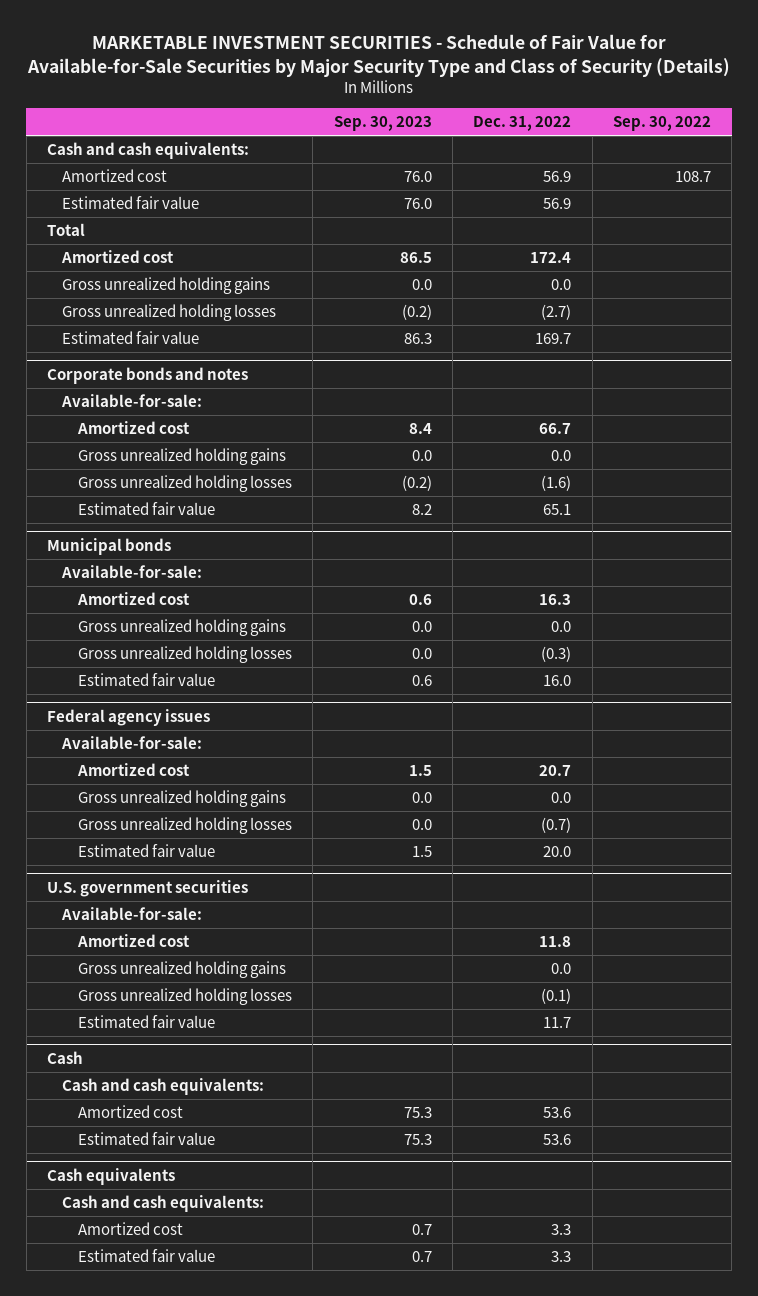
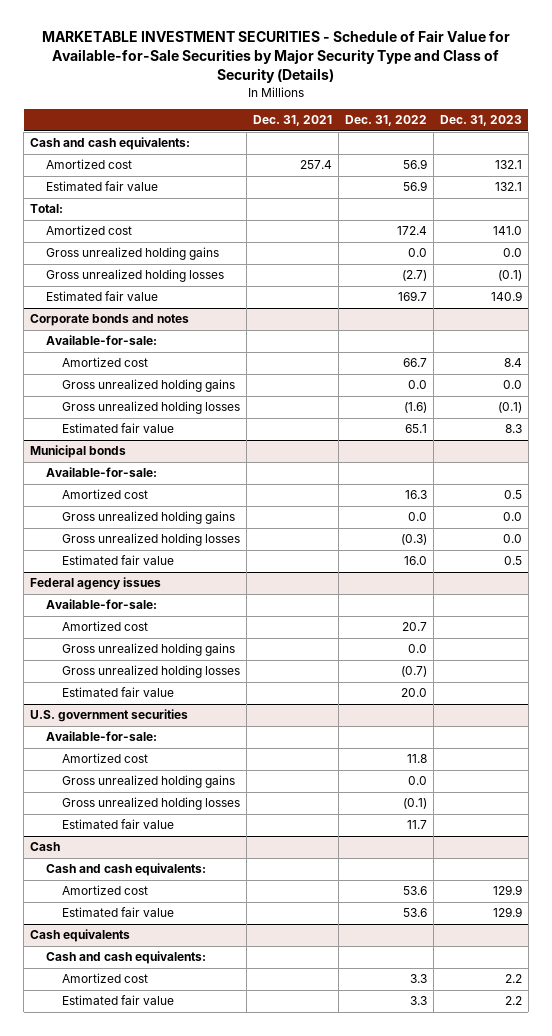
- | Sep. 30, 2023 | Dec. 31, 2022 | Sep. 30, 2022
+ | Dec. 31, 2021 | Dec. 31, 2022 | Dec. 31, 2023
- Total
+ Total:

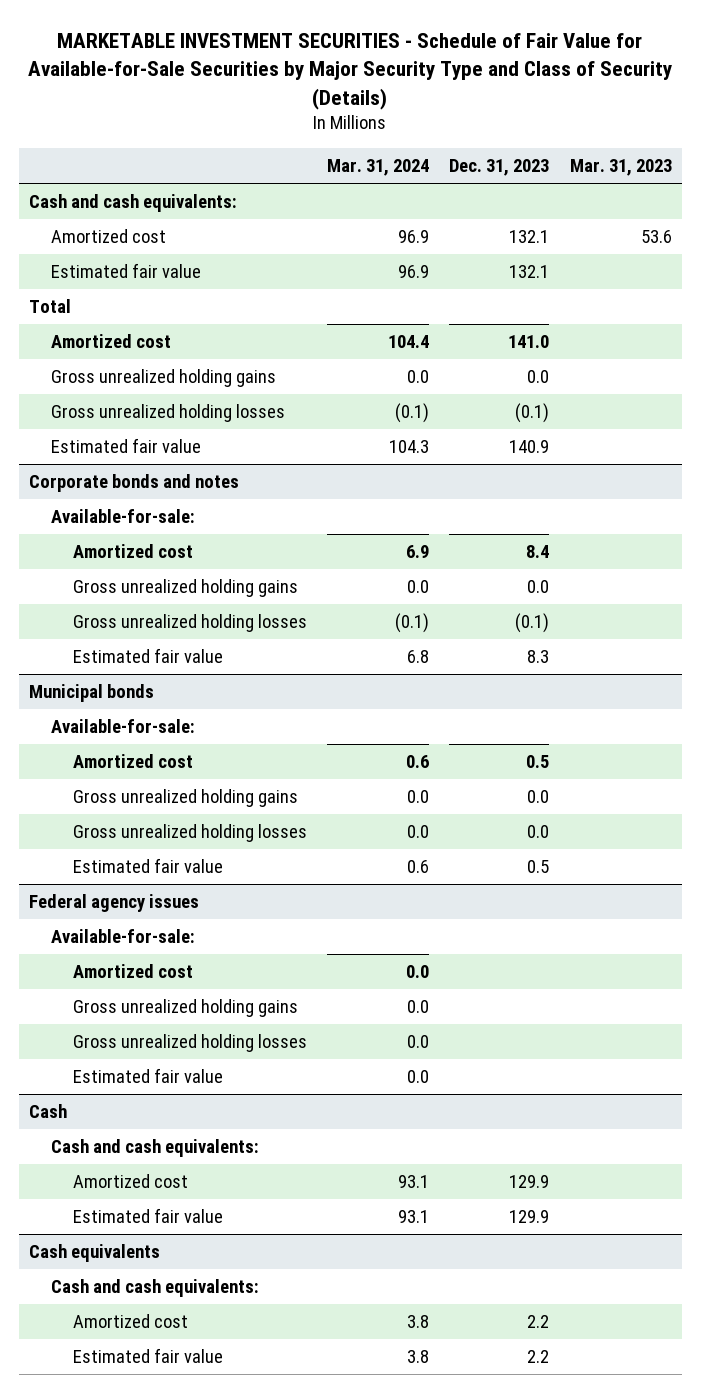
- | Dec. 31, 2021 | Dec. 31, 2022 | Dec. 31, 2023
+ | Mar. 31, 2024 | Dec. 31, 2023 | Mar. 31, 2023
- Total:
+ Total
- U.S. government securities
- Available-for-sale:
- Amortized cost | | 11.8 |
- Gross unrealized holding gains | | 0.0 |
- Gross unrealized holding losses | | (0.1) |
- Estimated fair value | | 11.7 |

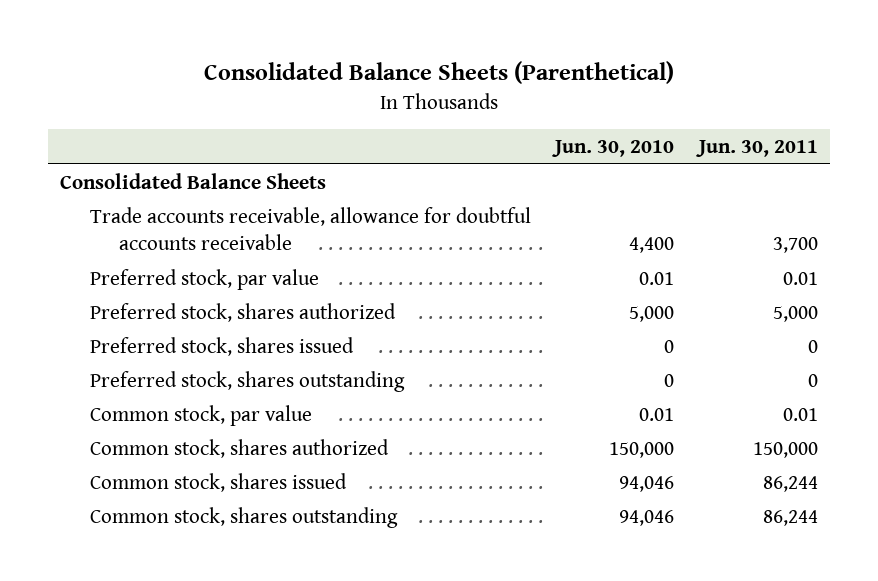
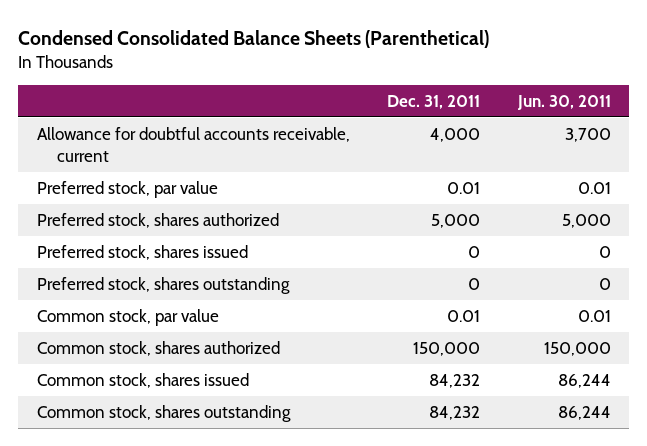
- Consolidated Balance Sheets (Parenthetical)
+ Condensed Consolidated Balance Sheets (Parenthetical)
- | Jun. 30, 2010 | Jun. 30, 2011
+ | Dec. 31, 2011 | Jun. 30, 2011
- Consolidated Balance Sheets
- Trade accounts receivable, allowance for doubtful accounts receivable | 4,400 | 3,700
+ Allowance for doubtful accounts receivable, current | 4,000 | 3,700

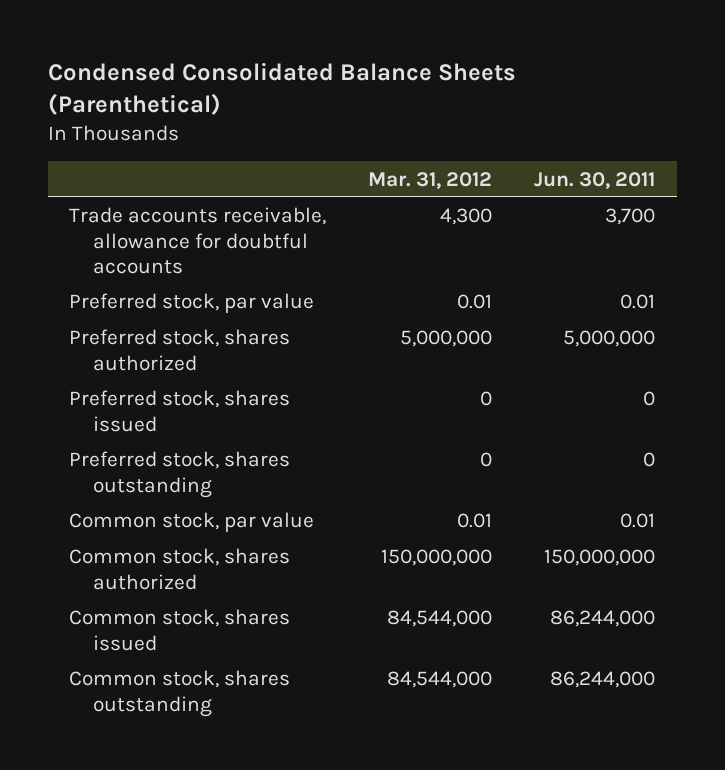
- | Dec. 31, 2011 | Jun. 30, 2011
+ | Mar. 31, 2012 | Jun. 30, 2011
- Allowance for doubtful accounts receivable, current | 4,000 | 3,700
+ Trade accounts receivable, allowance for doubtful accounts | 4,300 | 3,700
- Preferred stock, shares authorized | 5,000 | 5,000
+ Preferred stock, shares authorized | 5,000,000 | 5,000,000
- Common stock, shares authorized | 150,000 | 150,000
- Common stock, shares issued | 84,232 | 86,244
- Common stock, shares outstanding | 84,232 | 86,244
+ Common stock, shares authorized | 150,000,000 | 150,000,000
+ Common stock, shares issued | 84,544,000 | 86,244,000
+ Common stock, shares outstanding | 84,544,000 | 86,244,000

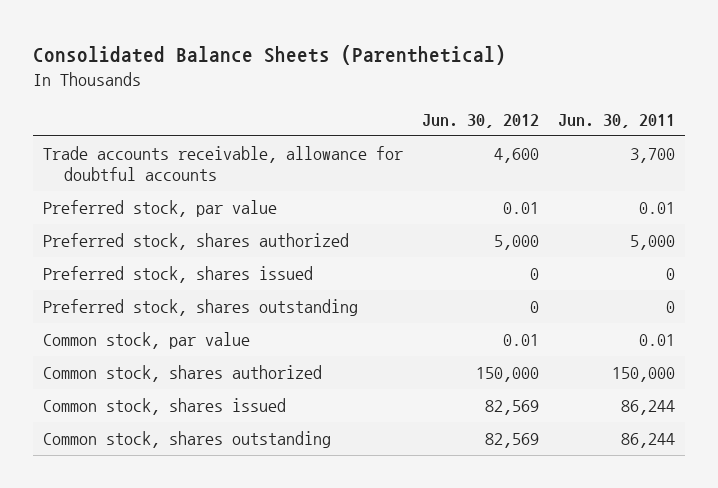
- Condensed Consolidated Balance Sheets (Parenthetical)
+ Consolidated Balance Sheets (Parenthetical)
- | Mar. 31, 2012 | Jun. 30, 2011
+ | Jun. 30, 2012 | Jun. 30, 2011
- Preferred stock, shares authorized | 5,000,000 | 5,000,000
+ Preferred stock, shares authorized | 5,000 | 5,000
- Common stock, shares authorized | 150,000,000 | 150,000,000
- Common stock, shares issued | 84,544,000 | 86,244,000
- Common stock, shares outstanding | 84,544,000 | 86,244,000
+ Common stock, shares authorized | 150,000 | 150,000
+ Common stock, shares issued | 82,569 | 86,244
+ Common stock, shares outstanding | 82,569 | 86,244

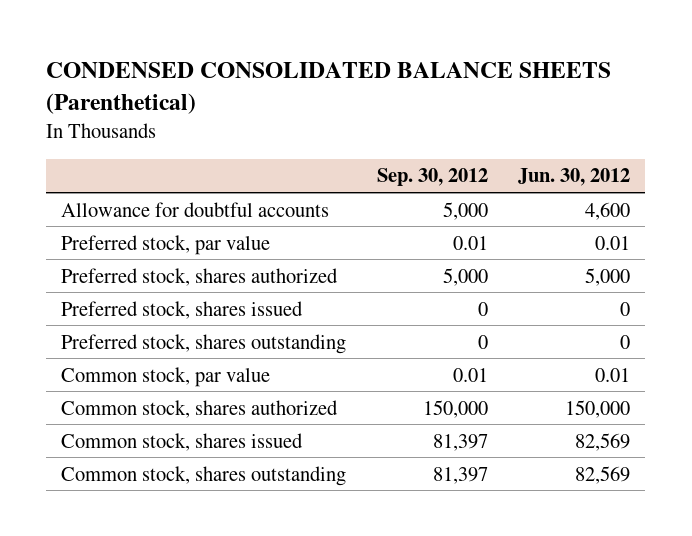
- Consolidated Balance Sheets (Parenthetical)
+ CONDENSED CONSOLIDATED BALANCE SHEETS (Parenthetical)
- | Jun. 30, 2012 | Jun. 30, 2011
+ | Sep. 30, 2012 | Jun. 30, 2012
- Trade accounts receivable, allowance for doubtful accounts | 4,600 | 3,700
+ Allowance for doubtful accounts | 5,000 | 4,600

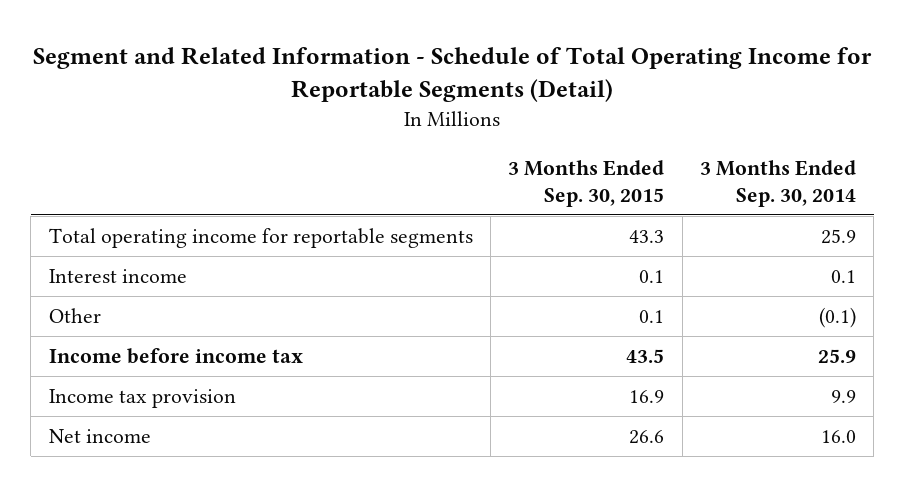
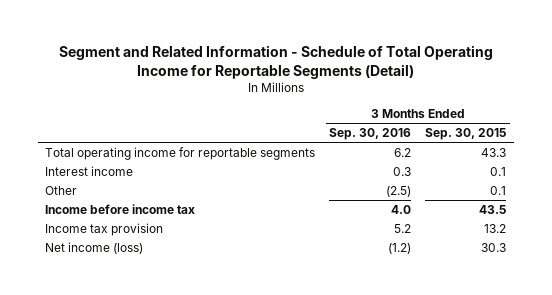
- | 3 Months Ended Sep. 30, 2015 | 3 Months Ended Sep. 30, 2014
+ | 3 Months Ended Sep. 30, 2016 | 3 Months Ended Sep. 30, 2015
- Income tax provision | 16.9 | 9.9
- Net income | 26.6 | 16.0
+ Income tax provision | 5.2 | 13.2
+ Net income (loss) | (1.2) | 30.3

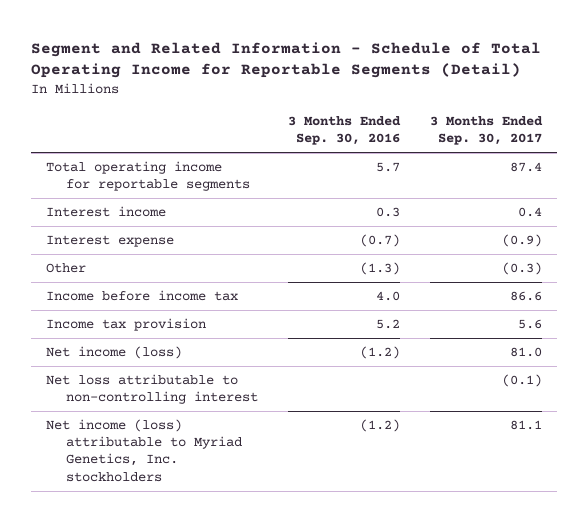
- | 3 Months Ended Sep. 30, 2016 | 3 Months Ended Sep. 30, 2015
+ | 3 Months Ended Sep. 30, 2016 | 3 Months Ended Sep. 30, 2017
- Total operating income for reportable segments | 6.2 | 43.3
+ Total operating income for reportable segments | 5.7 | 87.4
- Other | (2.5) | 0.1
+ Interest expense | (0.7) | (0.9)
+ Other | (1.3) | (0.3)
+ Net loss attributable to non-controlling interest | | (0.1)
+ Net income (loss) attributable to Myriad Genetics, Inc. stockholders | (1.2) | 81.1

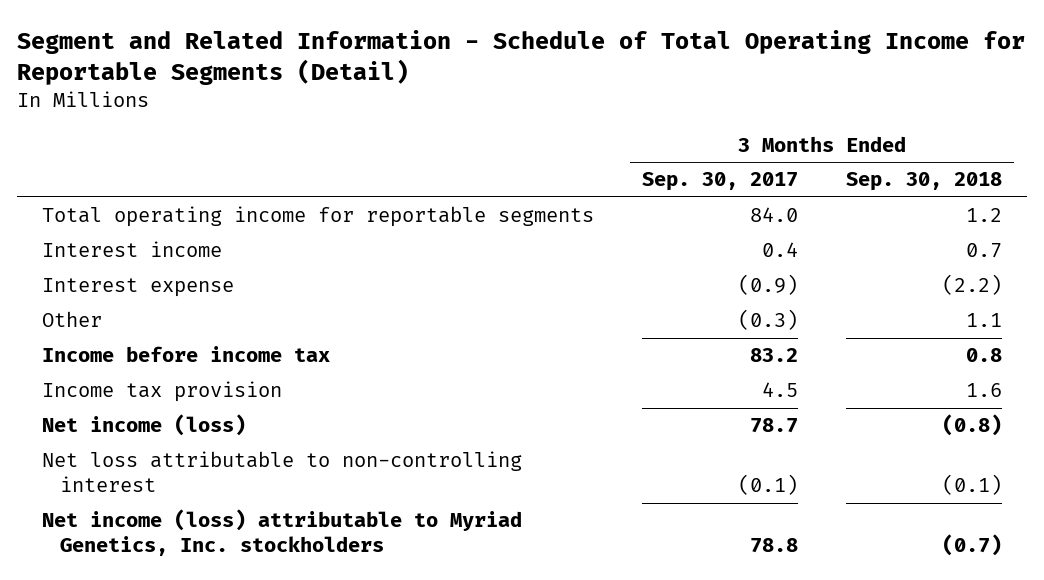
- | 3 Months Ended Sep. 30, 2016 | 3 Months Ended Sep. 30, 2017
+ | 3 Months Ended Sep. 30, 2017 | 3 Months Ended Sep. 30, 2018
- Total operating income for reportable segments | 5.7 | 87.4
+ Total operating income for reportable segments | 84.0 | 1.2
- Income before income tax | 4.0 | 86.6
- Income tax provision | 5.2 | 5.6
- Net income (loss) | (1.2) | 81.0
+ Income before income tax | 83.2 | 0.8
+ Income tax provision | 4.5 | 1.6
+ Net income (loss) | 78.7 | (0.8)
- Net income (loss) attributable to Myriad Genetics, Inc. stockholders | (1.2) | 81.1
+ Net income (loss) attributable to Myriad Genetics, Inc. stockholders | 78.8 | (0.7)

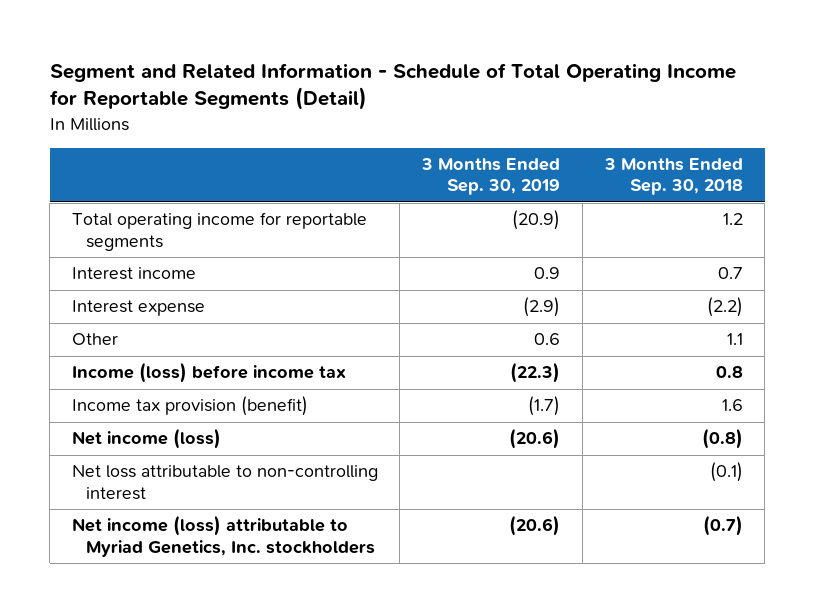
- | 3 Months Ended Sep. 30, 2017 | 3 Months Ended Sep. 30, 2018
+ | 3 Months Ended Sep. 30, 2019 | 3 Months Ended Sep. 30, 2018
- Income before income tax | 83.2 | 0.8
- Income tax provision | 4.5 | 1.6
+ Income (loss) before income tax | (22.3) | 0.8
+ Income tax provision (benefit) | (1.7) | 1.6

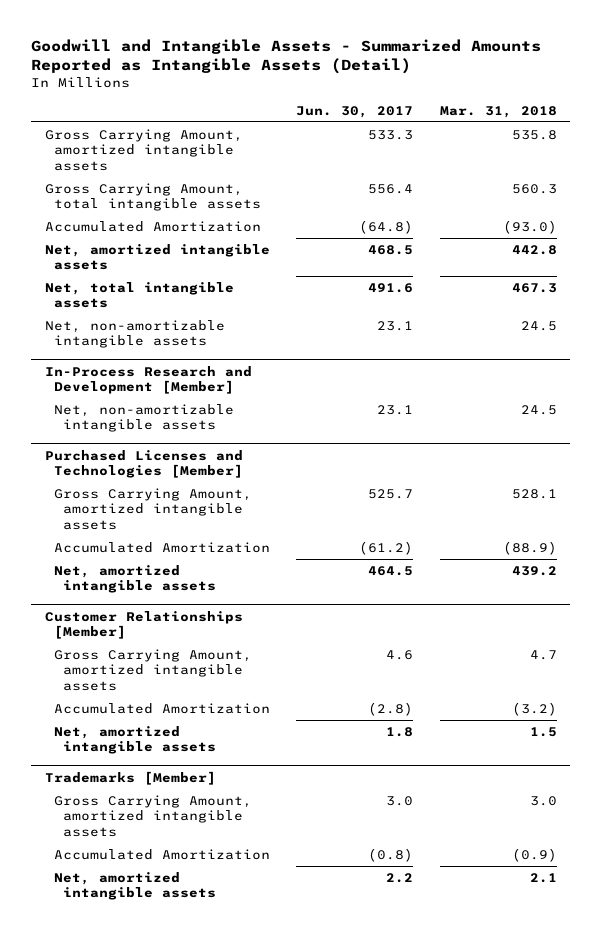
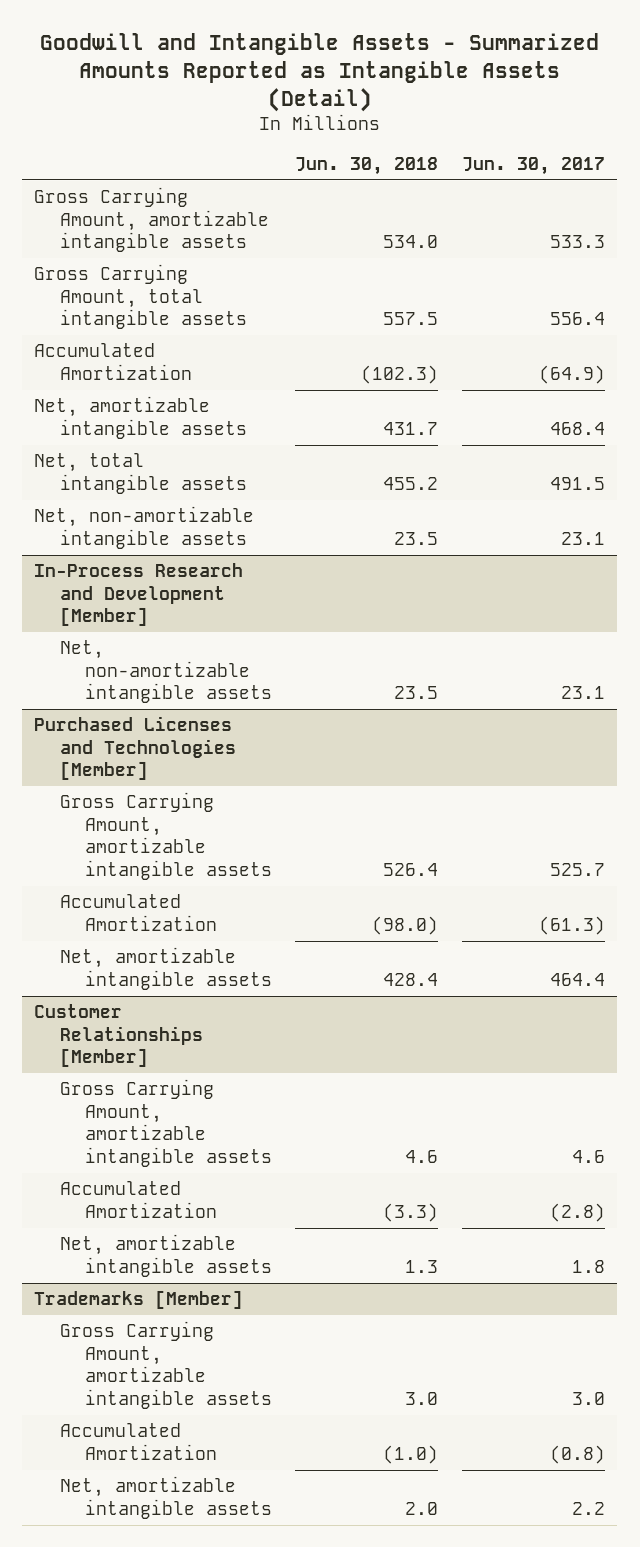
- | Jun. 30, 2017 | Mar. 31, 2018
+ | Jun. 30, 2018 | Jun. 30, 2017
- Gross Carrying Amount, amortized intangible assets | 533.3 | 535.8
+ Gross Carrying Amount, amortizable intangible assets | 534.0 | 533.3
- Accumulated Amortization | (64.8) | (93.0)
- Net, amortized intangible assets | 468.5 | 442.8
- Net, total intangible assets | 491.6 | 467.3
+ Accumulated Amortization | (102.3) | (64.9)
+ Net, amortizable intangible assets | 431.7 | 468.4
+ Net, total intangible assets | 455.2 | 491.5
@ Purchased Licenses and Technologies [Member]
- Gross Carrying Amount, amortized intangible assets | 525.7 | 528.1
- Accumulated Amortization | (61.2) | (88.9)
- Net, amortized intangible assets | 464.5 | 439.2
+ Gross Carrying Amount, amortizable intangible assets | 526.4 | 525.7
+ Accumulated Amortization | (98.0) | (61.3)
+ Net, amortizable intangible assets | 428.4 | 464.4
@ Customer Relationships [Member]
- Gross Carrying Amount, amortized intangible assets | 4.6 | 4.7
+ Gross Carrying Amount, amortizable intangible assets | 4.6 | 4.6
- Net, amortized intangible assets | 1.8 | 1.5
+ Net, amortizable intangible assets | 1.3 | 1.8
@ Trademarks [Member]
- Gross Carrying Amount, amortized intangible assets | 3.0 | 3.0
+ Gross Carrying Amount, amortizable intangible assets | 3.0 | 3.0
- Net, amortized intangible assets | 2.2 | 2.1
+ Net, amortizable intangible assets | 2.0 | 2.2

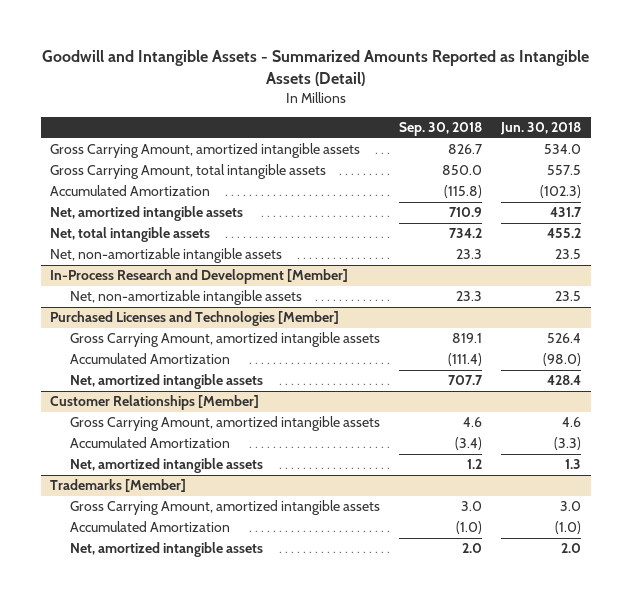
- | Jun. 30, 2018 | Jun. 30, 2017
+ | Sep. 30, 2018 | Jun. 30, 2018
- Gross Carrying Amount, amortizable intangible assets | 534.0 | 533.3
+ Gross Carrying Amount, amortized intangible assets | 826.7 | 534.0
- Net, amortizable intangible assets | 431.7 | 468.4
+ Net, amortized intangible assets | 710.9 | 431.7
@ Purchased Licenses and Technologies [Member]
- Gross Carrying Amount, amortizable intangible assets | 526.4 | 525.7
+ Gross Carrying Amount, amortized intangible assets | 819.1 | 526.4
- Net, amortizable intangible assets | 428.4 | 464.4
+ Net, amortized intangible assets | 707.7 | 428.4
@ Customer Relationships [Member]
- Gross Carrying Amount, amortizable intangible assets | 4.6 | 4.6
+ Gross Carrying Amount, amortized intangible assets | 4.6 | 4.6
- Net, amortizable intangible assets | 1.3 | 1.8
+ Net, amortized intangible assets | 1.2 | 1.3
@ Trademarks [Member]
- Gross Carrying Amount, amortizable intangible assets | 3.0 | 3.0
+ Gross Carrying Amount, amortized intangible assets | 3.0 | 3.0
- Net, amortizable intangible assets | 2.0 | 2.2
+ Net, amortized intangible assets | 2.0 | 2.0

